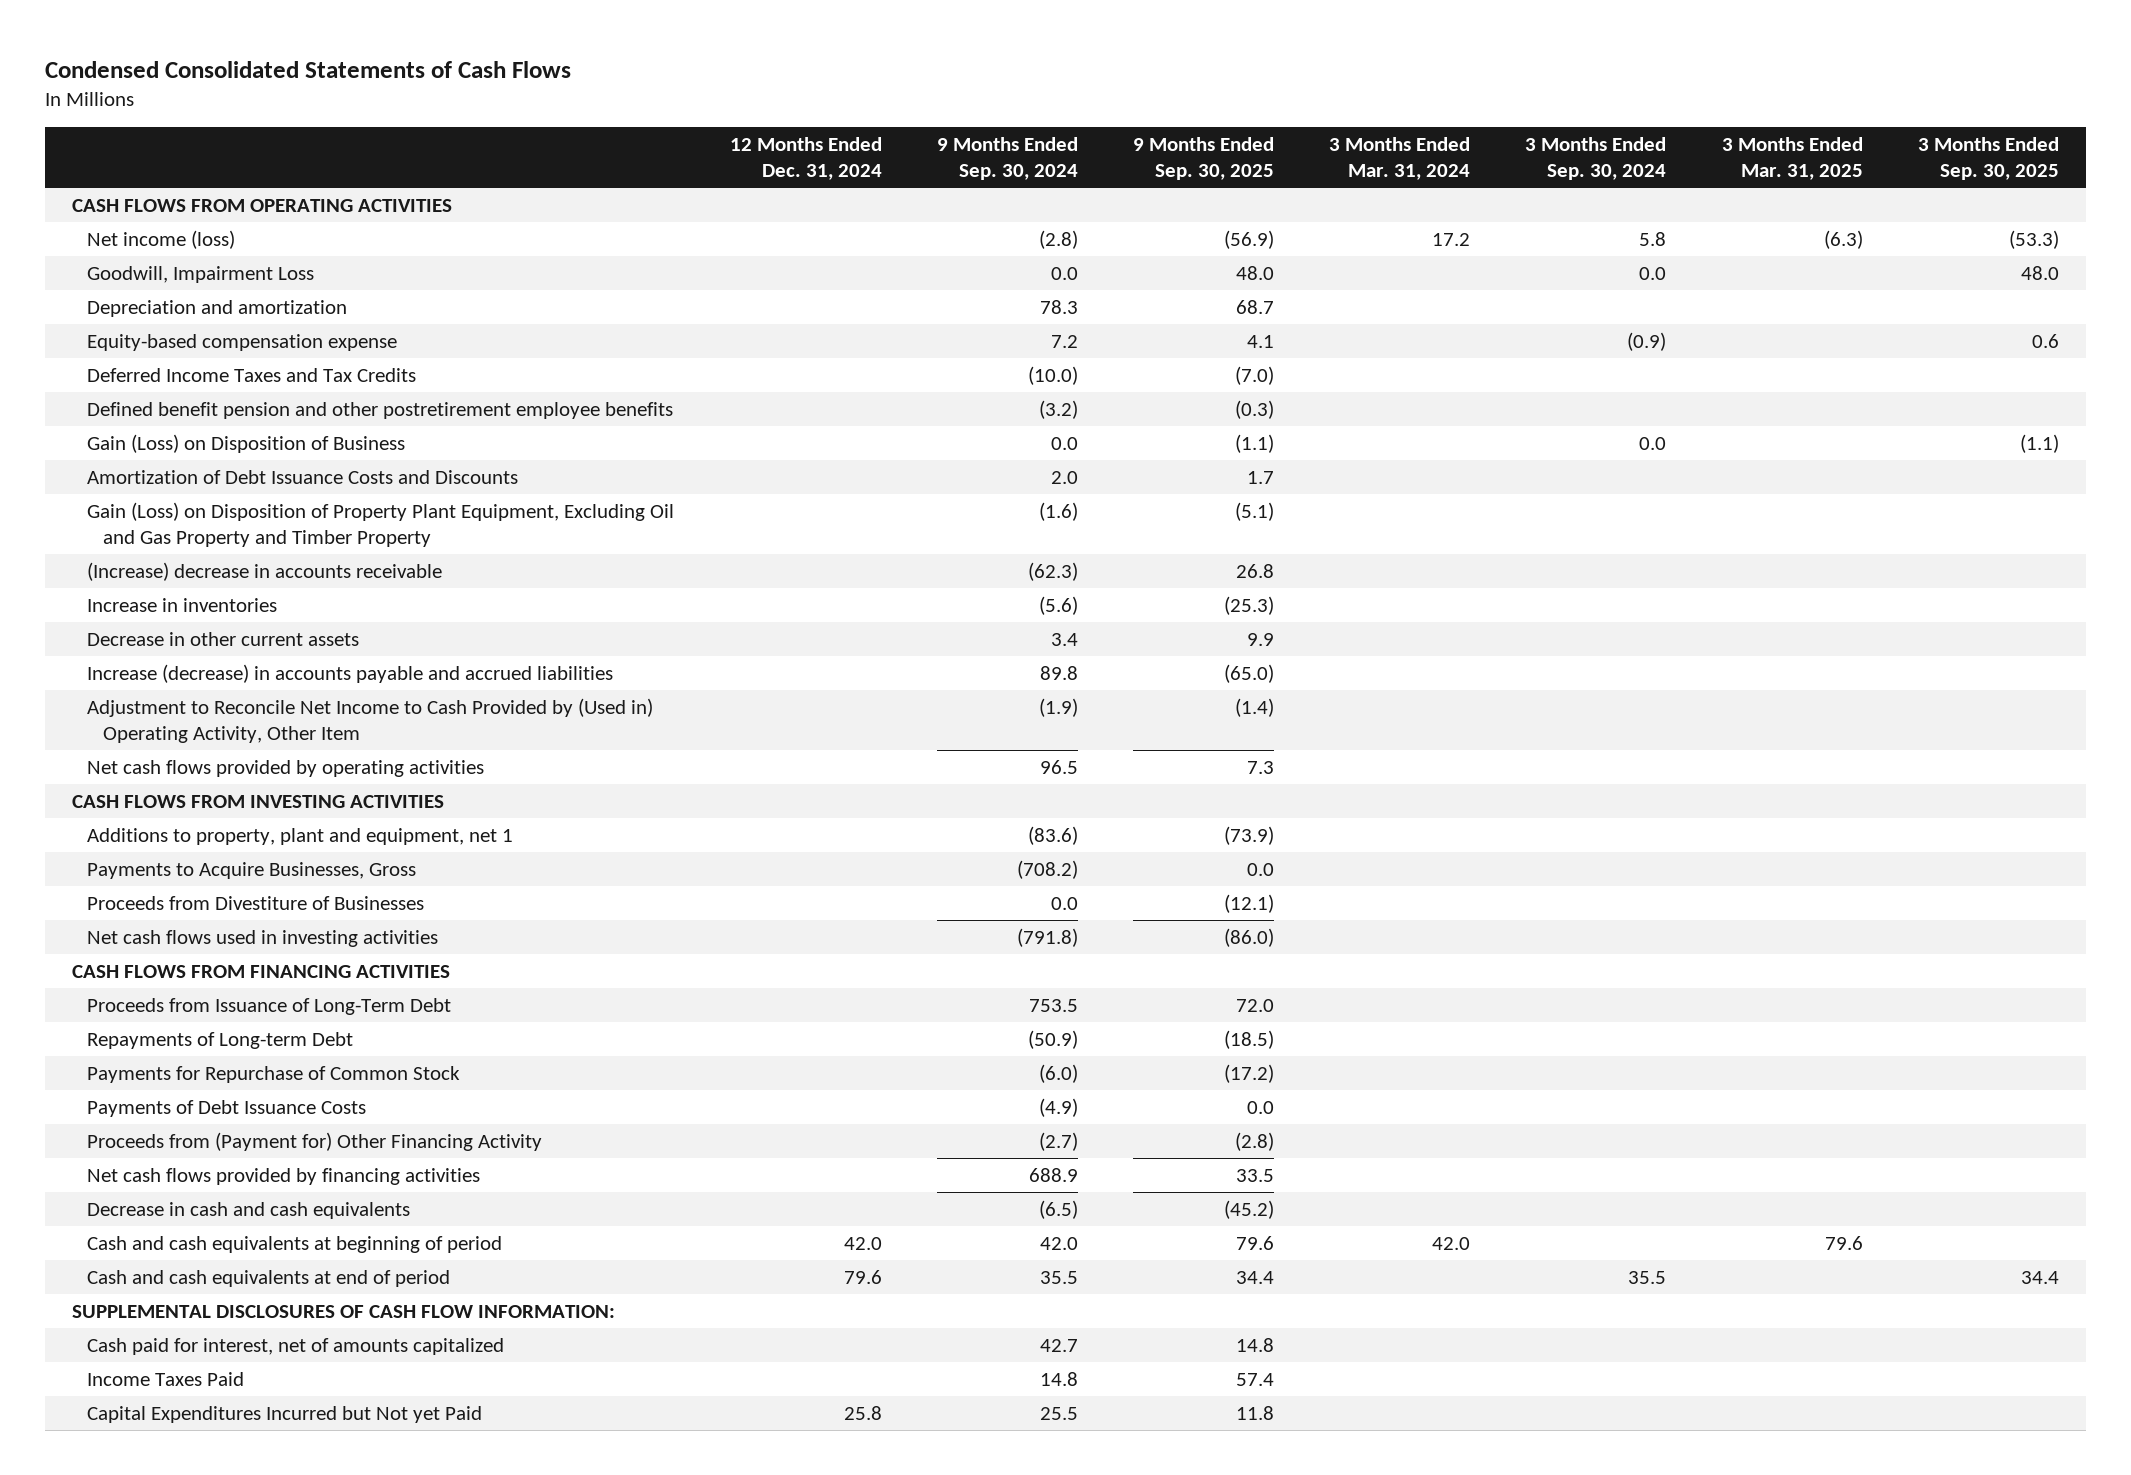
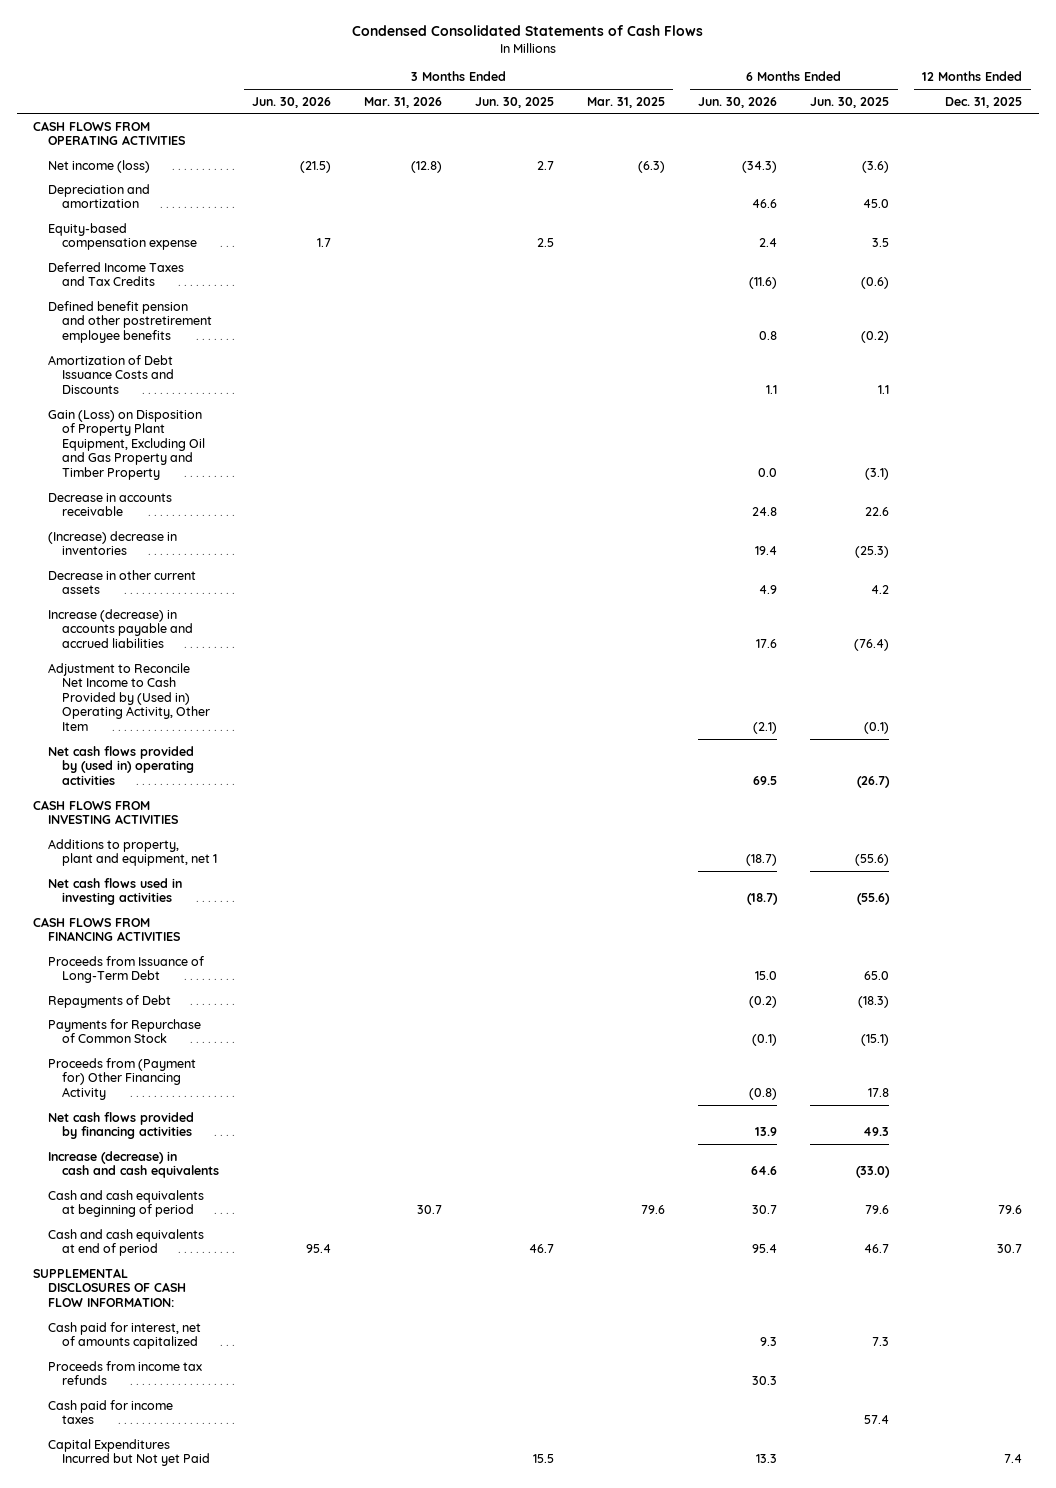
- | 12 Months Ended Dec. 31, 2024 | 9 Months Ended Sep. 30, 2024 | 9 Months Ended Sep. 30, 2025 | 3 Months Ended Mar. 31, 2024 | 3 Months Ended Sep. 30, 2024 | 3 Months Ended Mar. 31, 2025 | 3 Months Ended Sep. 30, 2025
+ | 3 Months Ended Jun. 30, 2026 | 3 Months Ended Mar. 31, 2026 | 3 Months Ended Jun. 30, 2025 | 3 Months Ended Mar. 31, 2025 | 6 Months Ended Jun. 30, 2026 | 6 Months Ended Jun. 30, 2025 | 12 Months Ended Dec. 31, 2025
- Goodwill, Impairment Loss | | 0.0 | 48.0 | | 0.0 | | 48.0
- Gain (Loss) on Disposition of Business | | 0.0 | (1.1) | | 0.0 | | (1.1)
- (Increase) decrease in accounts receivable | | (62.3) | 26.8 | | | |
- Increase in inventories | | (5.6) | (25.3) | | | |
+ Decrease in accounts receivable | | | | | 24.8 | 22.6 |
+ (Increase) decrease in inventories | | | | | 19.4 | (25.3) |
- Net cash flows provided by operating activities | | 96.5 | 7.3 | | | |
+ Net cash flows provided by (used in) operating activities | | | | | 69.5 | (26.7) |
- Payments to Acquire Businesses, Gross | | (708.2) | 0.0 | | | |
- Proceeds from Divestiture of Businesses | | 0.0 | (12.1) | | | |
- Repayments of Long-term Debt | | (50.9) | (18.5) | | | |
+ Repayments of Debt | | | | | (0.2) | (18.3) |
- Payments of Debt Issuance Costs | | (4.9) | 0.0 | | | |
- Decrease in cash and cash equivalents | | (6.5) | (45.2) | | | |
+ Increase (decrease) in cash and cash equivalents | | | | | 64.6 | (33.0) |
- Income Taxes Paid | | 14.8 | 57.4 | | | |
+ Proceeds from income tax refunds | | | | | 30.3 | |
+ Cash paid for income taxes | | | | | | 57.4 |

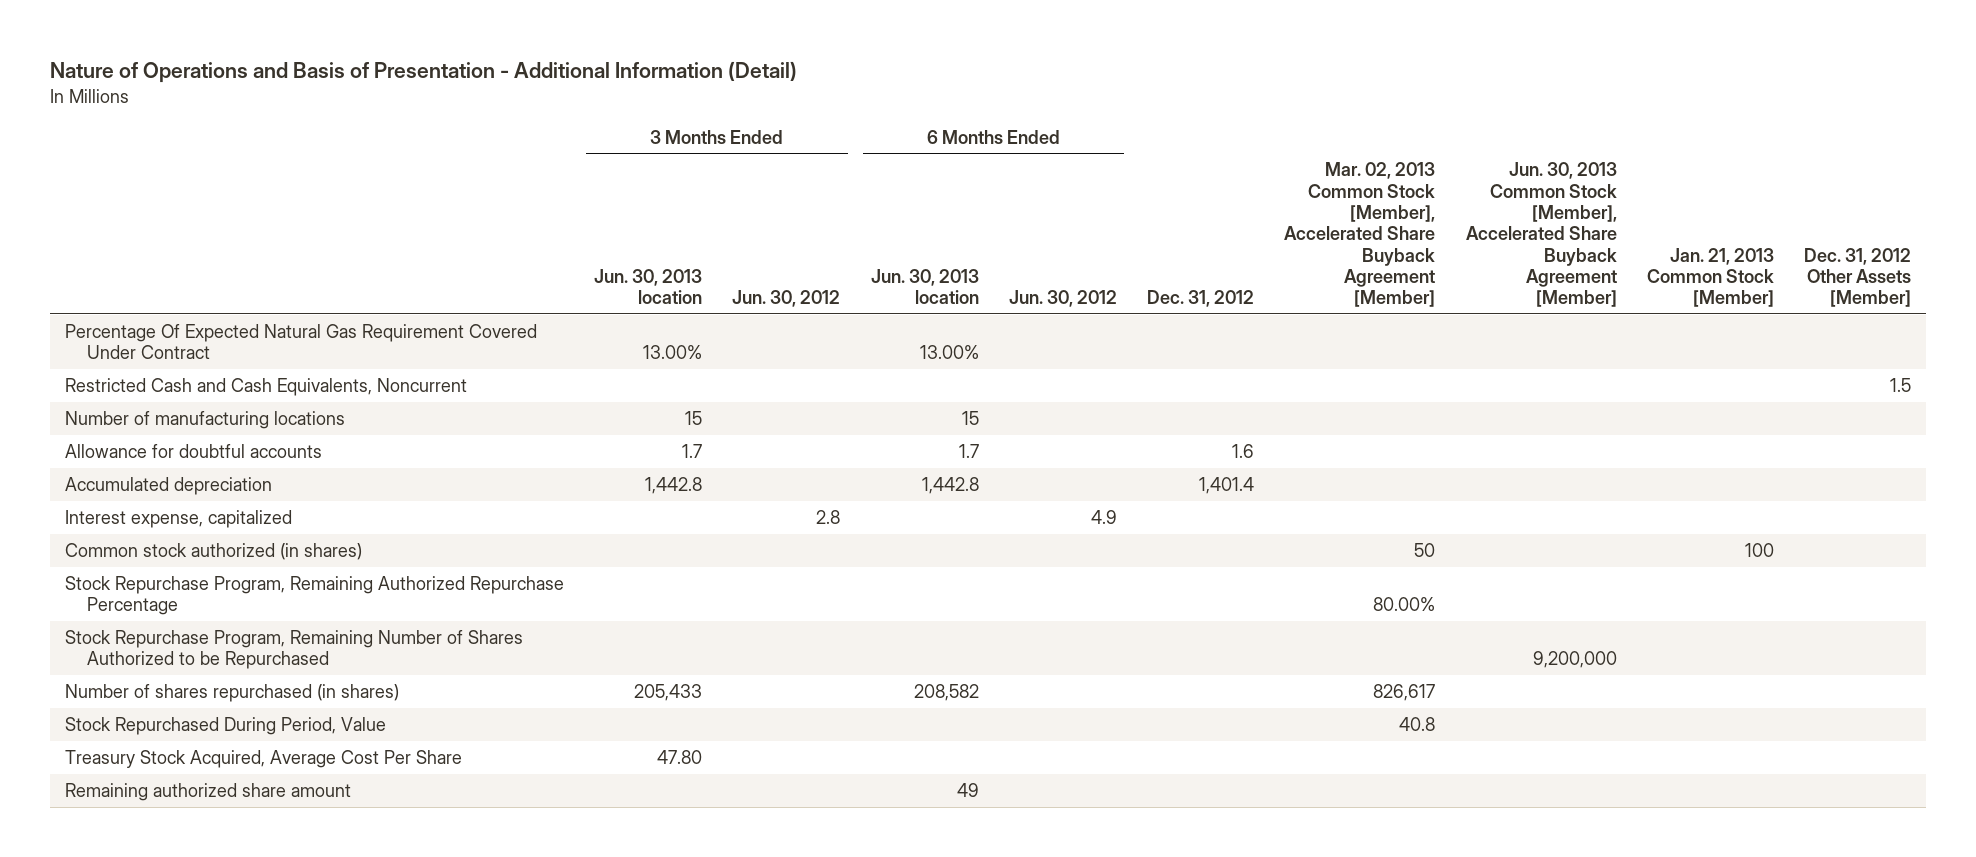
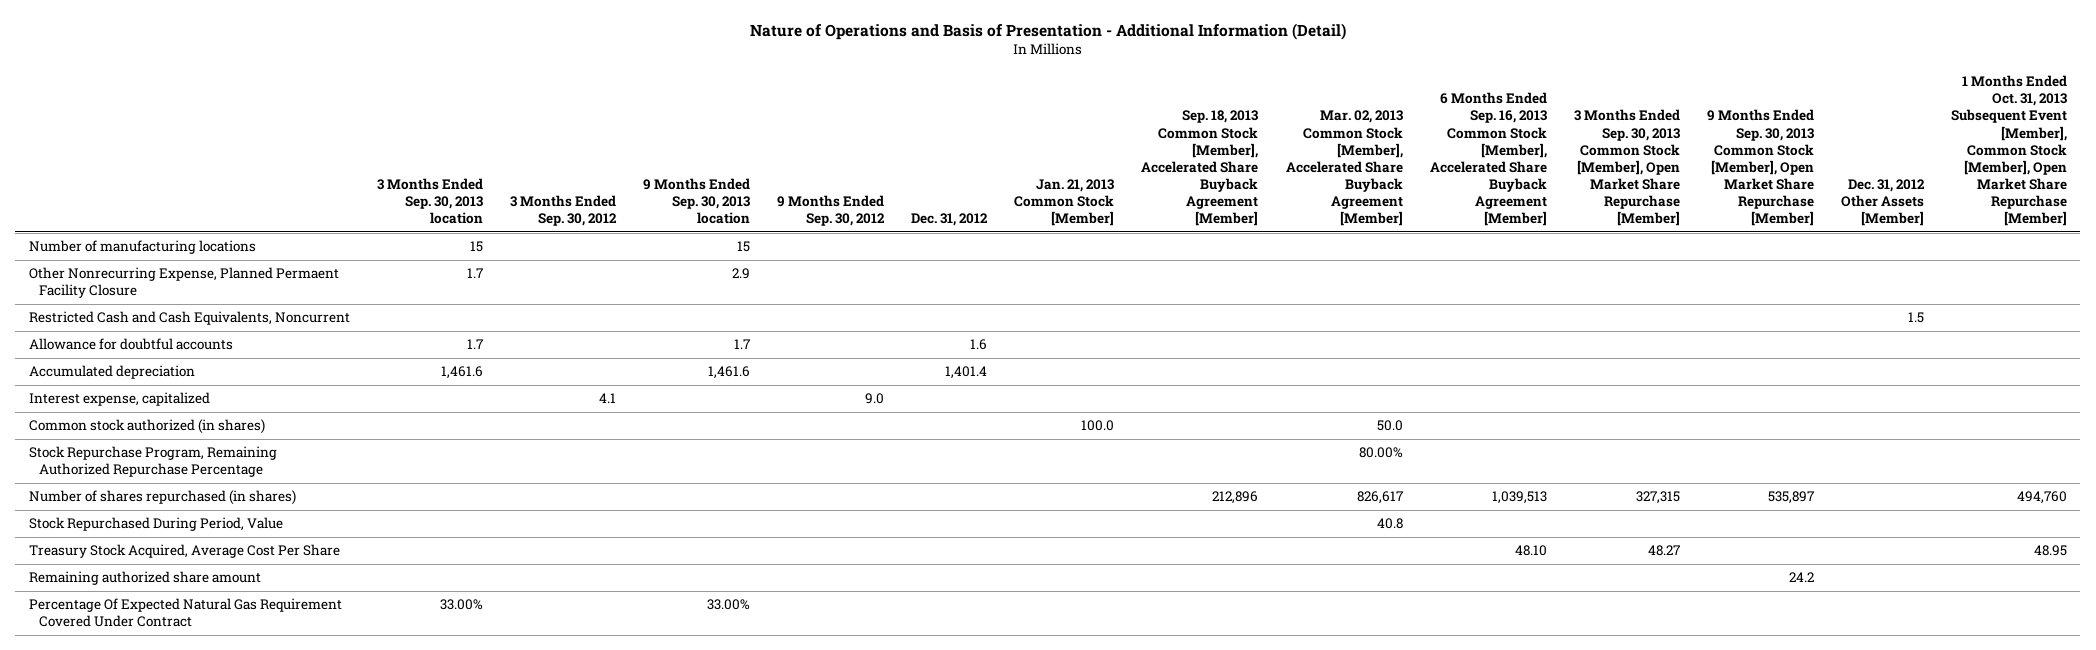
- | 3 Months Ended Jun. 30, 2013 location | 3 Months Ended Jun. 30, 2012 | 6 Months Ended Jun. 30, 2013 location | 6 Months Ended Jun. 30, 2012 | Dec. 31, 2012 | Mar. 02, 2013 Common Stock [Member], Accelerated Share Buyback Agreement [Member] | Jun. 30, 2013 Common Stock [Member], Accelerated Share Buyback Agreement [Member] | Jan. 21, 2013 Common Stock [Member] | Dec. 31, 2012 Other Assets [Member]
+ | 3 Months Ended Sep. 30, 2013 location | 3 Months Ended Sep. 30, 2012 | 9 Months Ended Sep. 30, 2013 location | 9 Months Ended Sep. 30, 2012 | Dec. 31, 2012 | Jan. 21, 2013 Common Stock [Member] | Sep. 18, 2013 Common Stock [Member], Accelerated Share Buyback Agreement [Member] | Mar. 02, 2013 Common Stock [Member], Accelerated Share Buyback Agreement [Member] | 6 Months Ended Sep. 16, 2013 Common Stock [Member], Accelerated Share Buyback Agreement [Member] | 3 Months Ended Sep. 30, 2013 Common Stock [Member], Open Market Share Repurchase [Member] | 9 Months Ended Sep. 30, 2013 Common Stock [Member], Open Market Share Repurchase [Member] | Dec. 31, 2012 Other Assets [Member] | 1 Months Ended Oct. 31, 2013 Subsequent Event [Member], Common Stock [Member], Open Market Share Repurchase [Member]
+ Other Nonrecurring Expense, Planned Permaent Facility Closure | 1.7 | | 2.9 | | | | | | | | | |
moved down: Restricted Cash and Cash Equivalents, Noncurrent | | | | | | | | | | | | 1.5 |
- Common stock authorized (in shares) | | | | | | 50 | | 100 |
+ Common stock authorized (in shares) | | | | | | 100.0 | | 50.0 | | | | |
- Stock Repurchase Program, Remaining Number of Shares Authorized to be Repurchased | | | | | | | 9,200,000 | |
moved down: Percentage Of Expected Natural Gas Requirement Covered Under Contract | 33.00% | | 33.00% | | | | | | | | | |

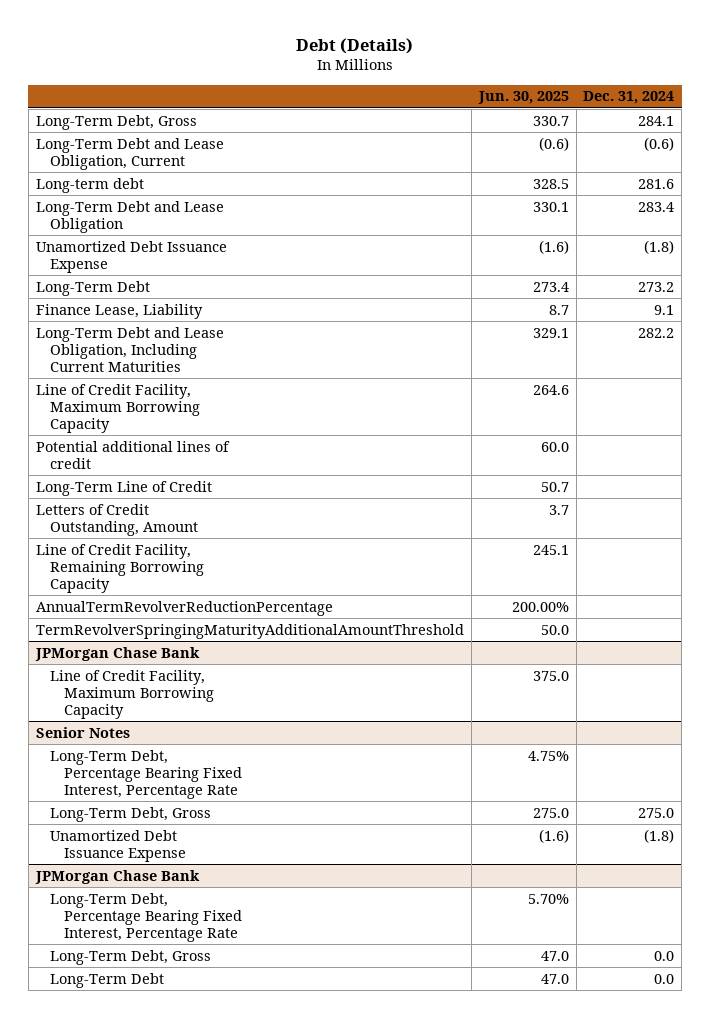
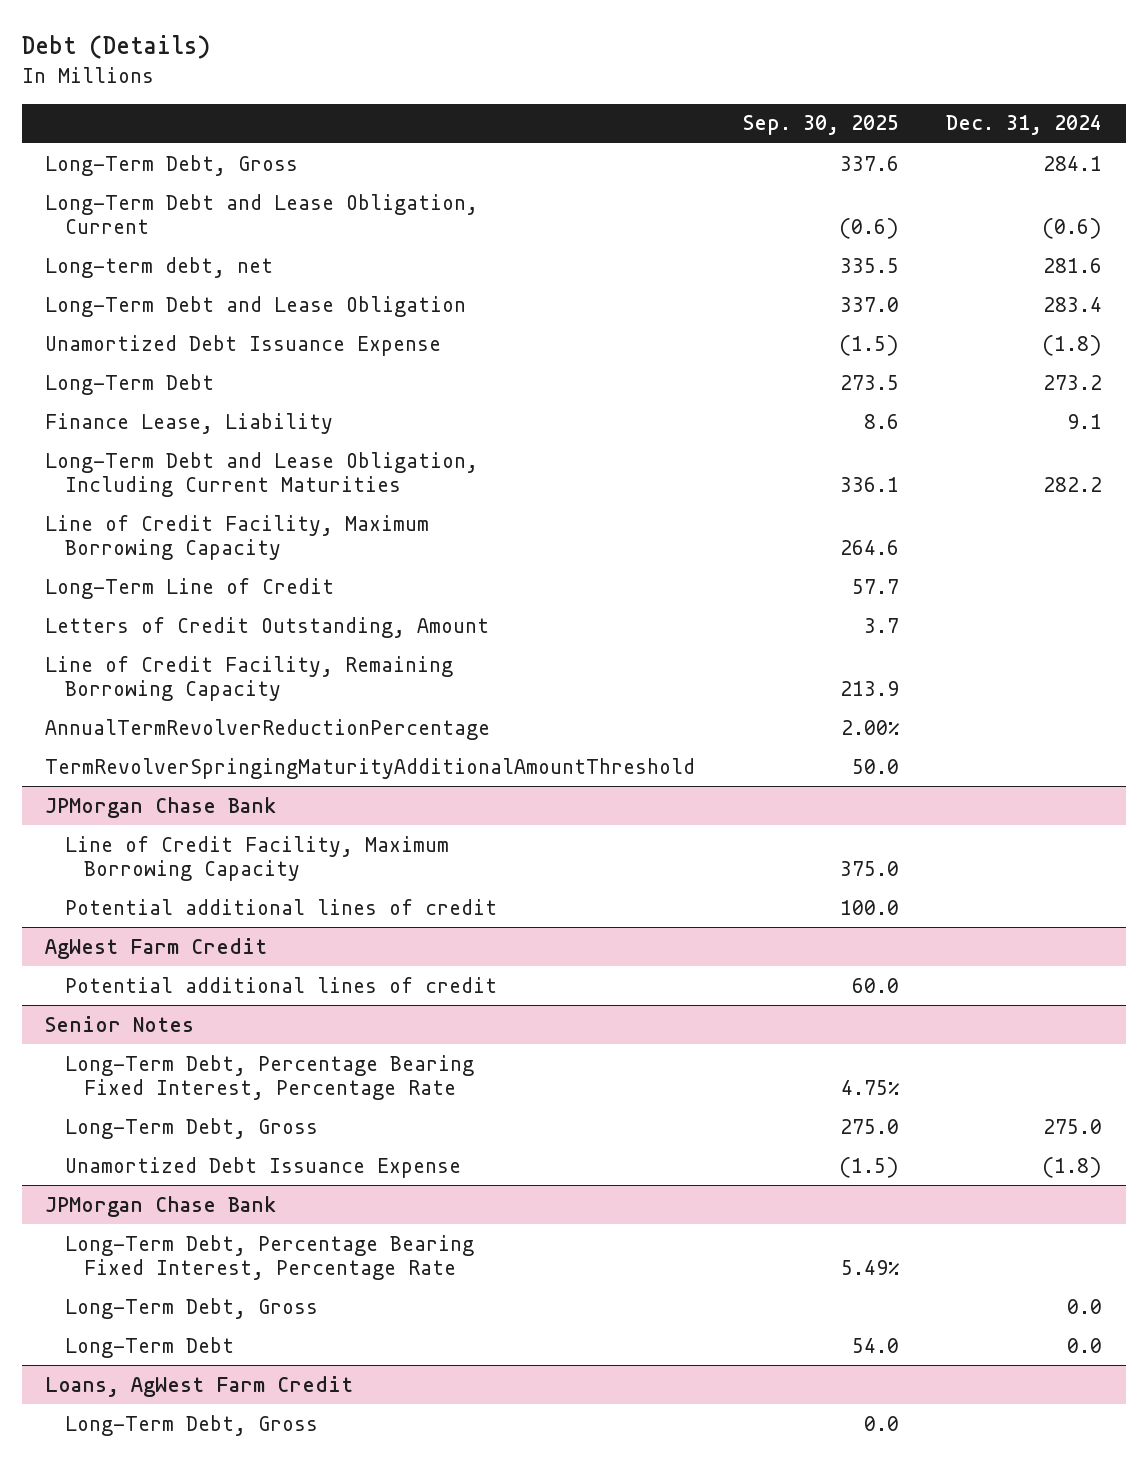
- | Jun. 30, 2025 | Dec. 31, 2024
+ | Sep. 30, 2025 | Dec. 31, 2024
- Long-term debt | 328.5 | 281.6
+ Long-term debt, net | 335.5 | 281.6
- Potential additional lines of credit | 60.0 |
@ JPMorgan Chase Bank
+ Potential additional lines of credit | 100.0 |
+ AgWest Farm Credit
+ Potential additional lines of credit | 60.0 |
+ Loans, AgWest Farm Credit
+ Long-Term Debt, Gross | 0.0 |

